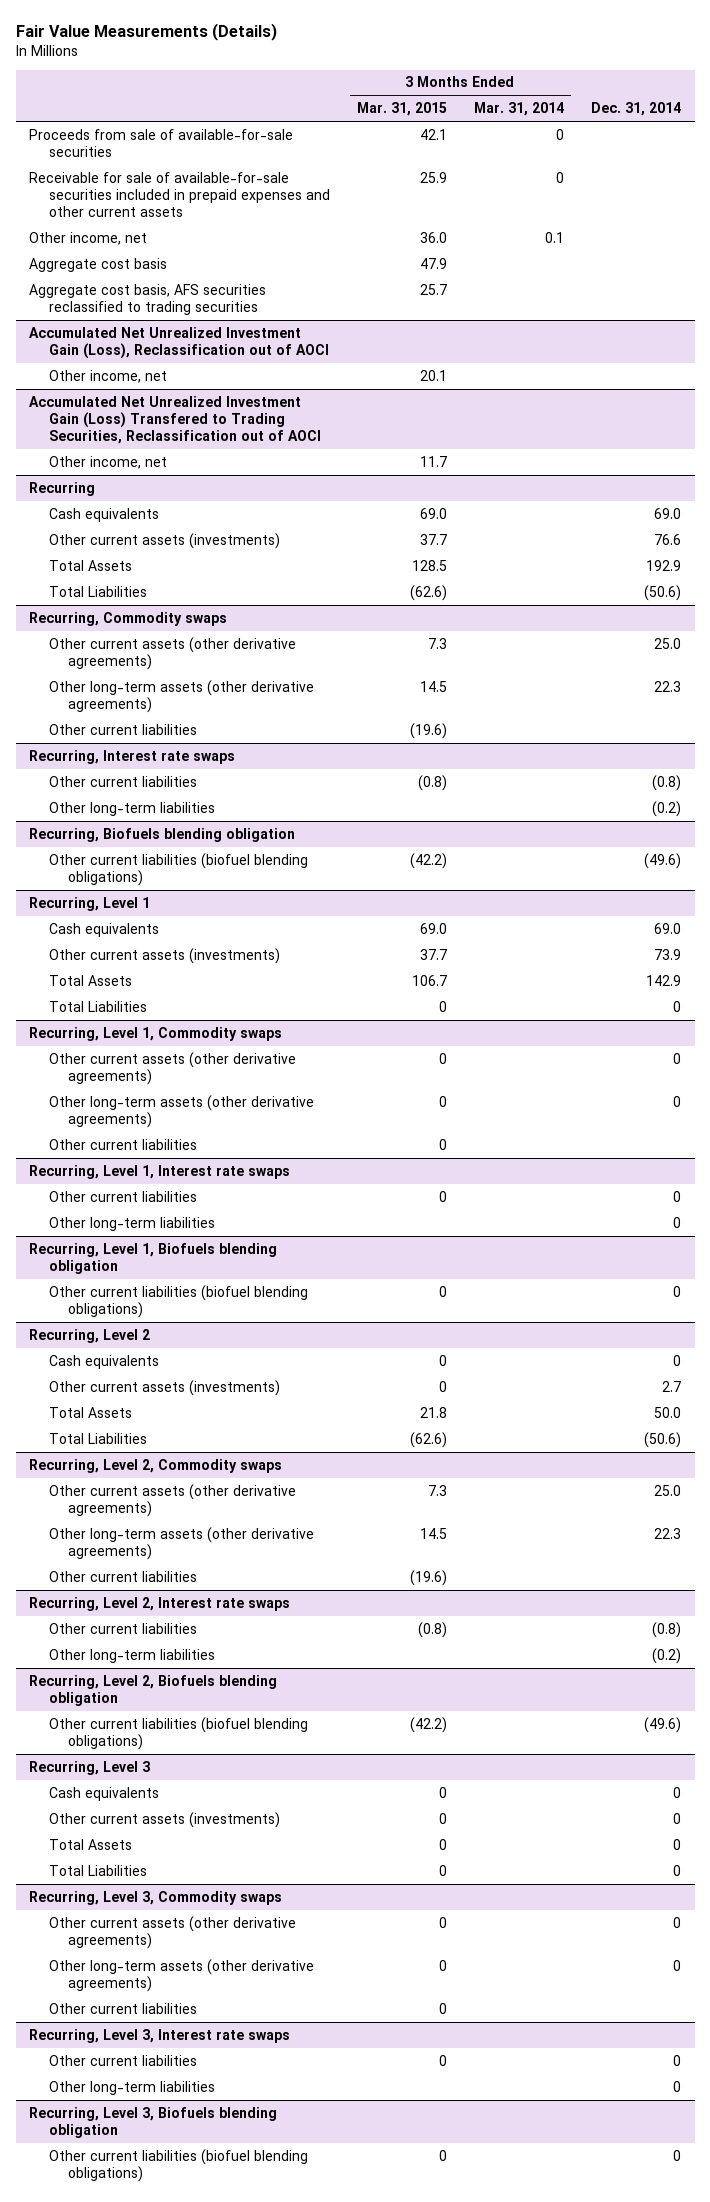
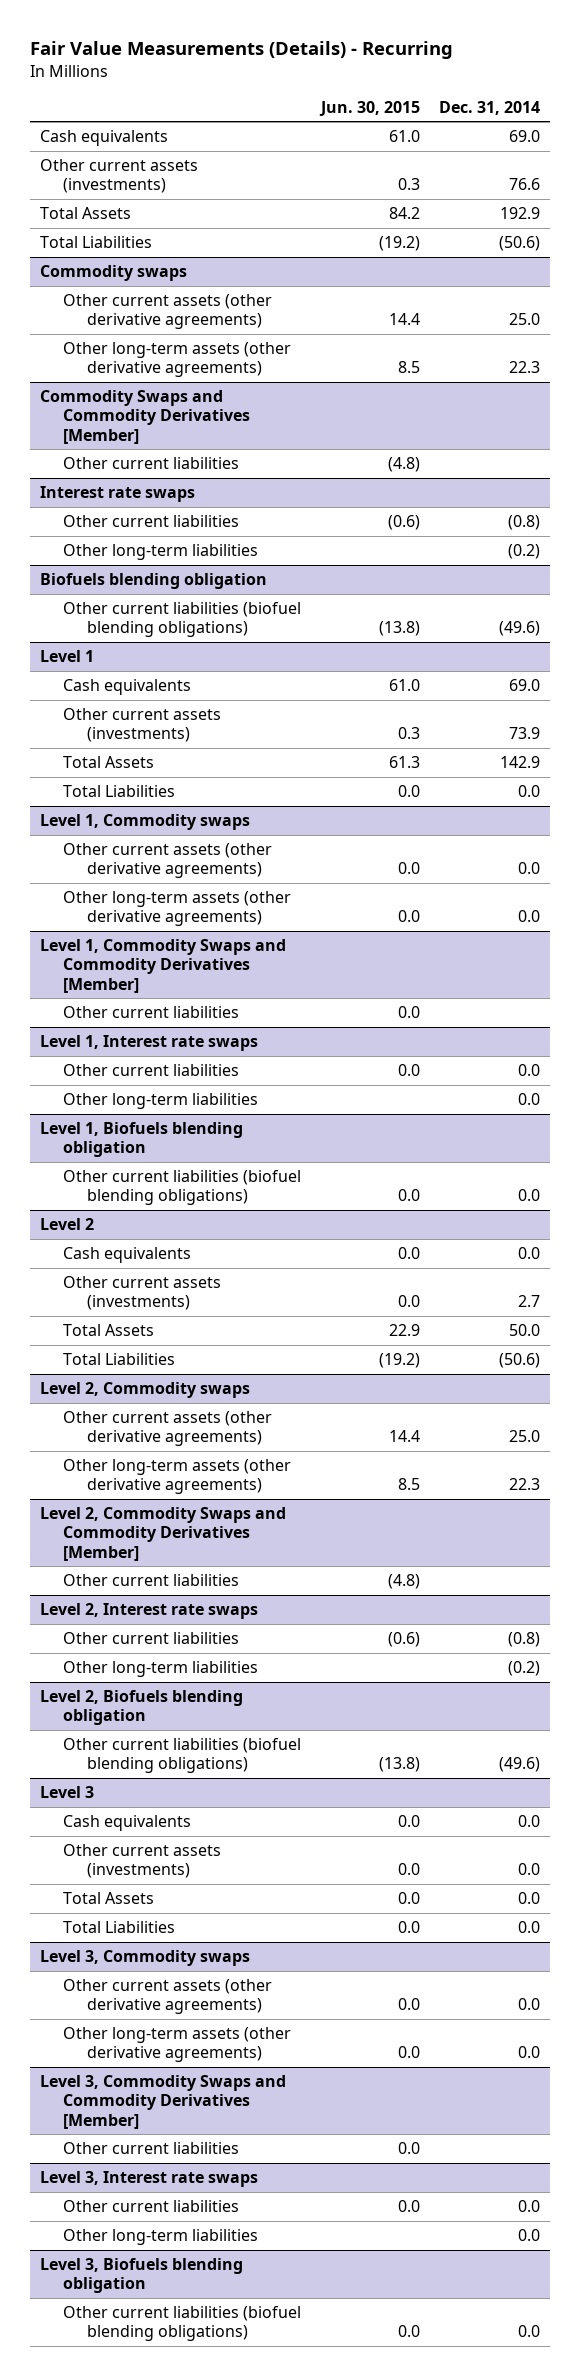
- Fair Value Measurements (Details)
+ Fair Value Measurements (Details) - Recurring
- | 3 Months Ended Mar. 31, 2015 | 3 Months Ended Mar. 31, 2014 | Dec. 31, 2014
+ | Jun. 30, 2015 | Dec. 31, 2014
- Proceeds from sale of available-for-sale securities | 42.1 | 0 |
- Receivable for sale of available-for-sale securities included in prepaid expenses and other current assets | 25.9 | 0 |
- Other income, net | 36.0 | 0.1 |
- Aggregate cost basis | 47.9 | |
- Aggregate cost basis, AFS securities reclassified to trading securities | 25.7 | |
- Accumulated Net Unrealized Investment Gain (Loss), Reclassification out of AOCI
- Other income, net | 20.1 | |
- Accumulated Net Unrealized Investment Gain (Loss) Transfered to Trading Securities, Reclassification out of AOCI
- Other income, net | 11.7 | |
- Recurring
- Recurring, Commodity swaps
+ Commodity swaps
+ Commodity Swaps and Commodity Derivatives [Member]
- Recurring, Interest rate swaps
+ Interest rate swaps
- Recurring, Biofuels blending obligation
+ Biofuels blending obligation
- Recurring, Level 1
+ Level 1
- Total Liabilities | 0 | | 0
- Recurring, Level 1, Commodity swaps
- Other current assets (other derivative agreements) | 0 | | 0
- Other long-term assets (other derivative agreements) | 0 | | 0
+ Total Liabilities | 0.0 | 0.0
+ Level 1, Commodity swaps
+ Other current assets (other derivative agreements) | 0.0 | 0.0
+ Other long-term assets (other derivative agreements) | 0.0 | 0.0
+ Level 1, Commodity Swaps and Commodity Derivatives [Member]
- Recurring, Level 1, Interest rate swaps
- Other current liabilities | 0 | | 0
- Other long-term liabilities | | | 0
- Recurring, Level 1, Biofuels blending obligation
- Other current liabilities (biofuel blending obligations) | 0 | | 0
- Recurring, Level 2
- Cash equivalents | 0 | | 0
+ Level 1, Interest rate swaps
+ Other current liabilities | 0.0 | 0.0
+ Other long-term liabilities | | 0.0
+ Level 1, Biofuels blending obligation
+ Other current liabilities (biofuel blending obligations) | 0.0 | 0.0
+ Level 2
+ Cash equivalents | 0.0 | 0.0
- Recurring, Level 2, Commodity swaps
+ Level 2, Commodity swaps
+ Level 2, Commodity Swaps and Commodity Derivatives [Member]
- Recurring, Level 2, Interest rate swaps
+ Level 2, Interest rate swaps
- Recurring, Level 2, Biofuels blending obligation
+ Level 2, Biofuels blending obligation
- Recurring, Level 3
- Cash equivalents | 0 | | 0
- Other current assets (investments) | 0 | | 0
- Total Assets | 0 | | 0
- Total Liabilities | 0 | | 0
- Recurring, Level 3, Commodity swaps
- Other current assets (other derivative agreements) | 0 | | 0
- Other long-term assets (other derivative agreements) | 0 | | 0
+ Level 3
+ Cash equivalents | 0.0 | 0.0
+ Other current assets (investments) | 0.0 | 0.0
+ Total Assets | 0.0 | 0.0
+ Total Liabilities | 0.0 | 0.0
+ Level 3, Commodity swaps
+ Other current assets (other derivative agreements) | 0.0 | 0.0
+ Other long-term assets (other derivative agreements) | 0.0 | 0.0
+ Level 3, Commodity Swaps and Commodity Derivatives [Member]
- Recurring, Level 3, Interest rate swaps
- Other current liabilities | 0 | | 0
- Other long-term liabilities | | | 0
- Recurring, Level 3, Biofuels blending obligation
- Other current liabilities (biofuel blending obligations) | 0 | | 0
+ Level 3, Interest rate swaps
+ Other current liabilities | 0.0 | 0.0
+ Other long-term liabilities | | 0.0
+ Level 3, Biofuels blending obligation
+ Other current liabilities (biofuel blending obligations) | 0.0 | 0.0

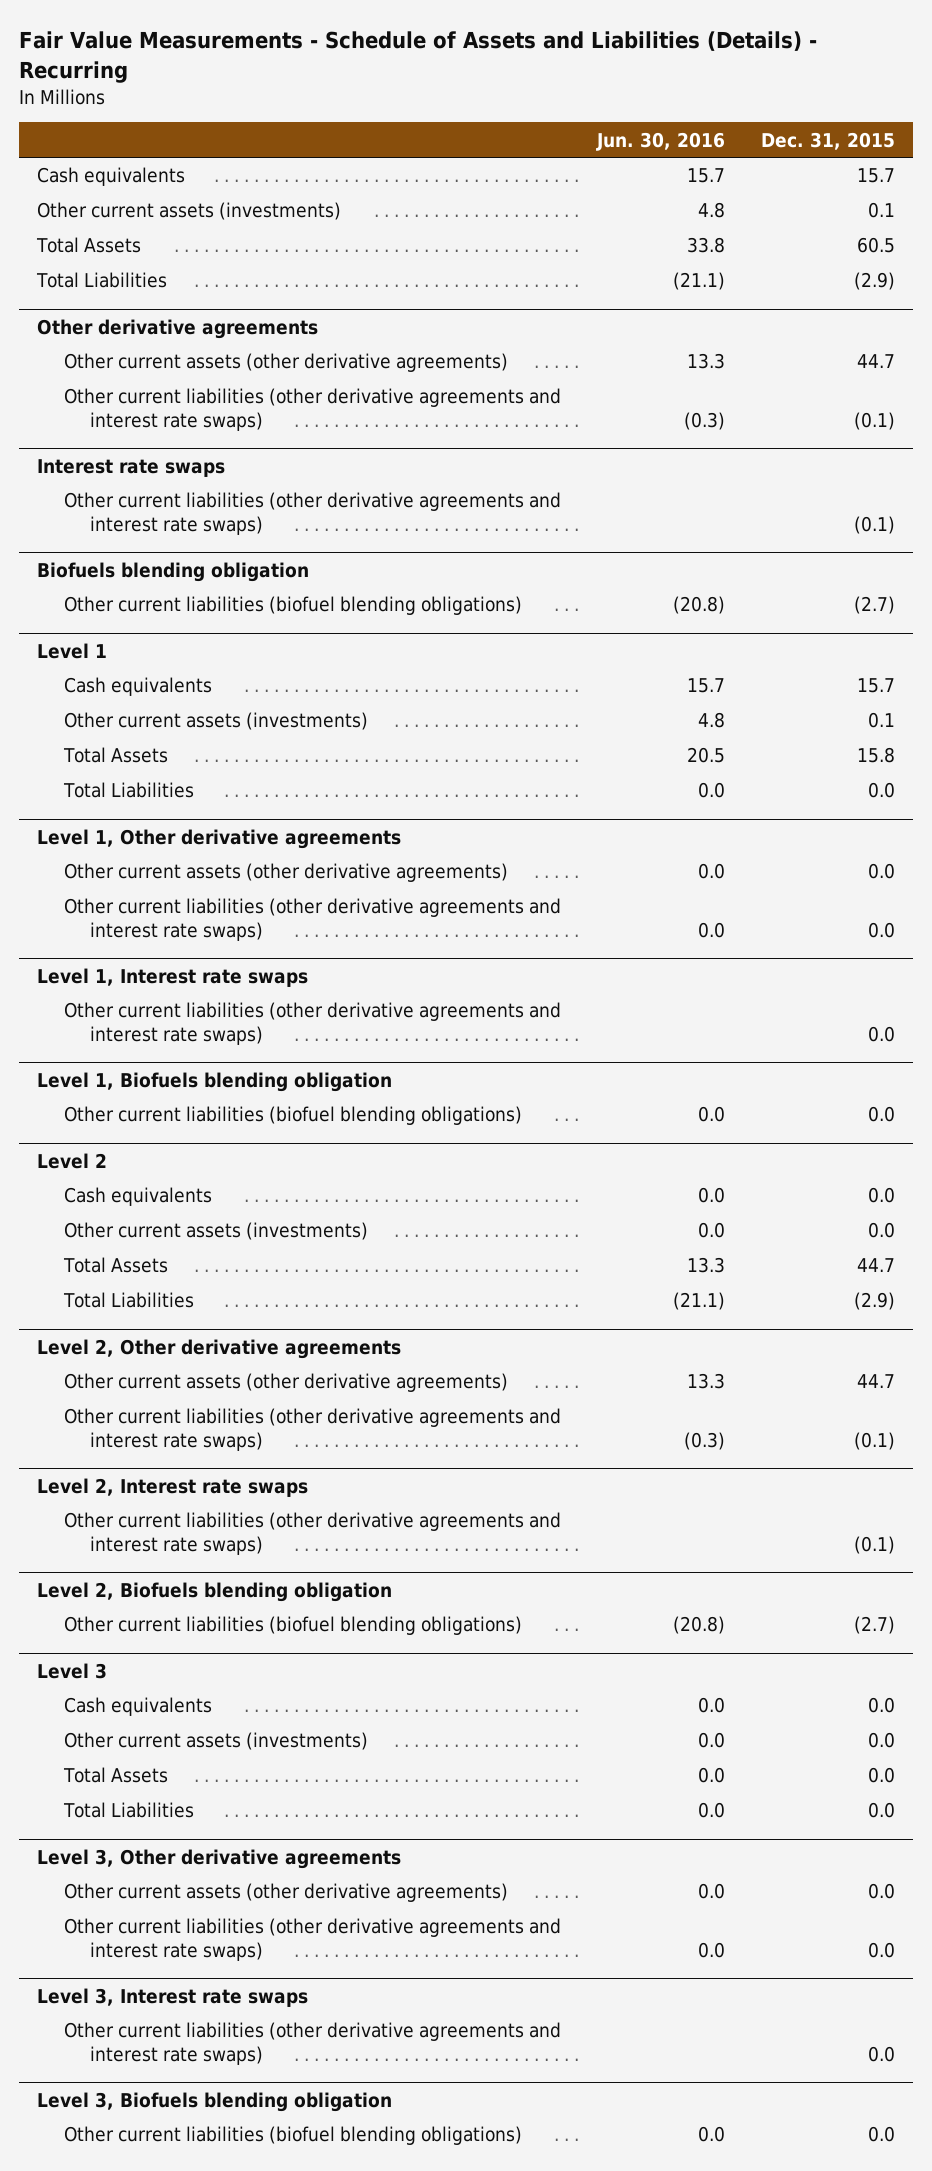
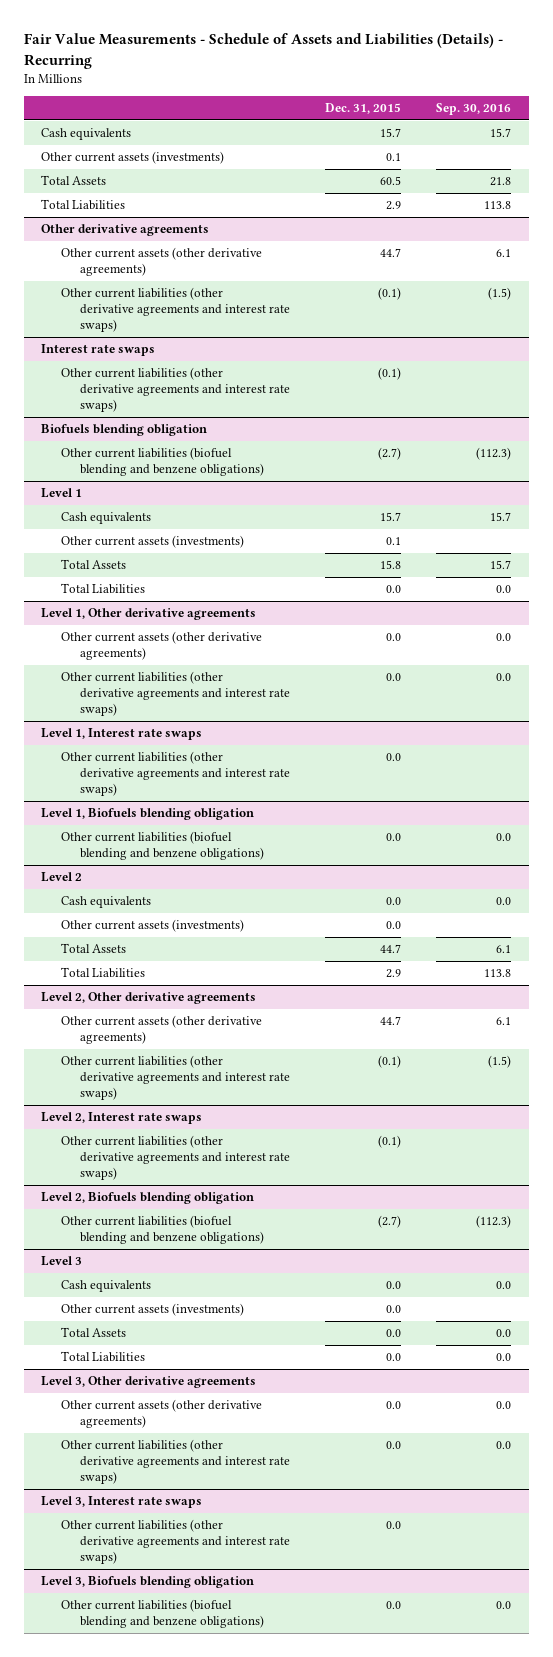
- | Jun. 30, 2016 | Dec. 31, 2015
+ | Dec. 31, 2015 | Sep. 30, 2016
- Total Liabilities | (21.1) | (2.9)
+ Total Liabilities | 2.9 | 113.8
@ Biofuels blending obligation
- Other current liabilities (biofuel blending obligations) | (20.8) | (2.7)
+ Other current liabilities (biofuel blending and benzene obligations) | (2.7) | (112.3)
@ Level 1, Biofuels blending obligation
- Other current liabilities (biofuel blending obligations) | 0.0 | 0.0
+ Other current liabilities (biofuel blending and benzene obligations) | 0.0 | 0.0
@ Level 2
- Total Liabilities | (21.1) | (2.9)
+ Total Liabilities | 2.9 | 113.8
@ Level 2, Biofuels blending obligation
- Other current liabilities (biofuel blending obligations) | (20.8) | (2.7)
+ Other current liabilities (biofuel blending and benzene obligations) | (2.7) | (112.3)
@ Level 3, Biofuels blending obligation
- Other current liabilities (biofuel blending obligations) | 0.0 | 0.0
+ Other current liabilities (biofuel blending and benzene obligations) | 0.0 | 0.0

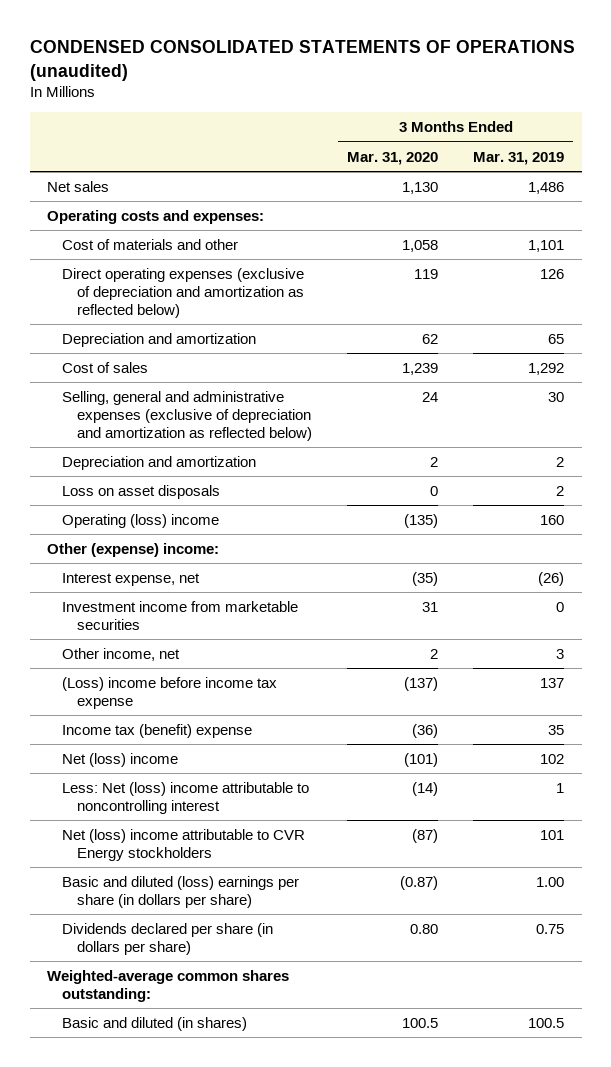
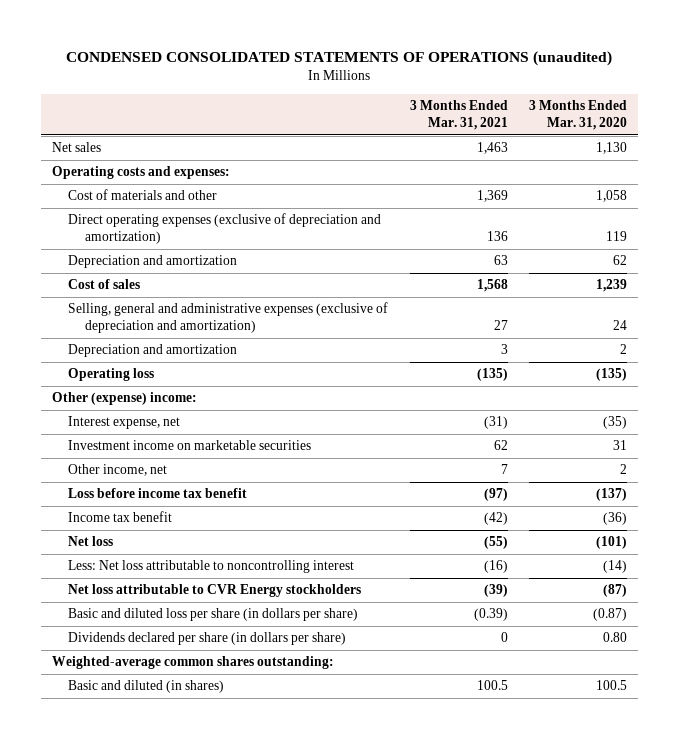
- | 3 Months Ended Mar. 31, 2020 | 3 Months Ended Mar. 31, 2019
+ | 3 Months Ended Mar. 31, 2021 | 3 Months Ended Mar. 31, 2020
- Direct operating expenses (exclusive of depreciation and amortization as reflected below) | 119 | 126
+ Direct operating expenses (exclusive of depreciation and amortization) | 136 | 119
- Selling, general and administrative expenses (exclusive of depreciation and amortization as reflected below) | 24 | 30
+ Selling, general and administrative expenses (exclusive of depreciation and amortization) | 27 | 24
- Loss on asset disposals | 0 | 2
- Operating (loss) income | (135) | 160
+ Operating loss | (135) | (135)
- Investment income from marketable securities | 31 | 0
+ Investment income on marketable securities | 62 | 31
- (Loss) income before income tax expense | (137) | 137
- Income tax (benefit) expense | (36) | 35
- Net (loss) income | (101) | 102
- Less: Net (loss) income attributable to noncontrolling interest | (14) | 1
- Net (loss) income attributable to CVR Energy stockholders | (87) | 101
- Basic and diluted (loss) earnings per share (in dollars per share) | (0.87) | 1.00
+ Loss before income tax benefit | (97) | (137)
+ Income tax benefit | (42) | (36)
+ Net loss | (55) | (101)
+ Less: Net loss attributable to noncontrolling interest | (16) | (14)
+ Net loss attributable to CVR Energy stockholders | (39) | (87)
+ Basic and diluted loss per share (in dollars per share) | (0.39) | (0.87)

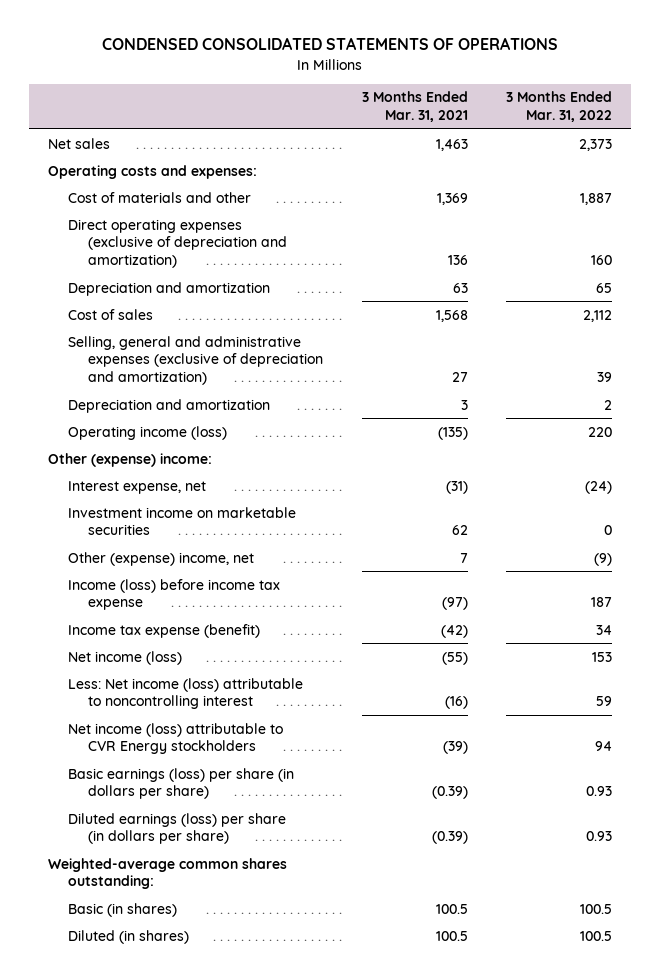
- CONDENSED CONSOLIDATED STATEMENTS OF OPERATIONS (unaudited)
+ CONDENSED CONSOLIDATED STATEMENTS OF OPERATIONS
- | 3 Months Ended Mar. 31, 2021 | 3 Months Ended Mar. 31, 2020
+ | 3 Months Ended Mar. 31, 2021 | 3 Months Ended Mar. 31, 2022
- Operating loss | (135) | (135)
+ Operating income (loss) | (135) | 220
- Other income, net | 7 | 2
- Loss before income tax benefit | (97) | (137)
- Income tax benefit | (42) | (36)
- Net loss | (55) | (101)
- Less: Net loss attributable to noncontrolling interest | (16) | (14)
- Net loss attributable to CVR Energy stockholders | (39) | (87)
- Basic and diluted loss per share (in dollars per share) | (0.39) | (0.87)
- Dividends declared per share (in dollars per share) | 0 | 0.80
+ Other (expense) income, net | 7 | (9)
+ Income (loss) before income tax expense | (97) | 187
+ Income tax expense (benefit) | (42) | 34
+ Net income (loss) | (55) | 153
+ Less: Net income (loss) attributable to noncontrolling interest | (16) | 59
+ Net income (loss) attributable to CVR Energy stockholders | (39) | 94
+ Basic earnings (loss) per share (in dollars per share) | (0.39) | 0.93
+ Diluted earnings (loss) per share (in dollars per share) | (0.39) | 0.93
- Basic and diluted (in shares) | 100.5 | 100.5
+ Basic (in shares) | 100.5 | 100.5
+ Diluted (in shares) | 100.5 | 100.5

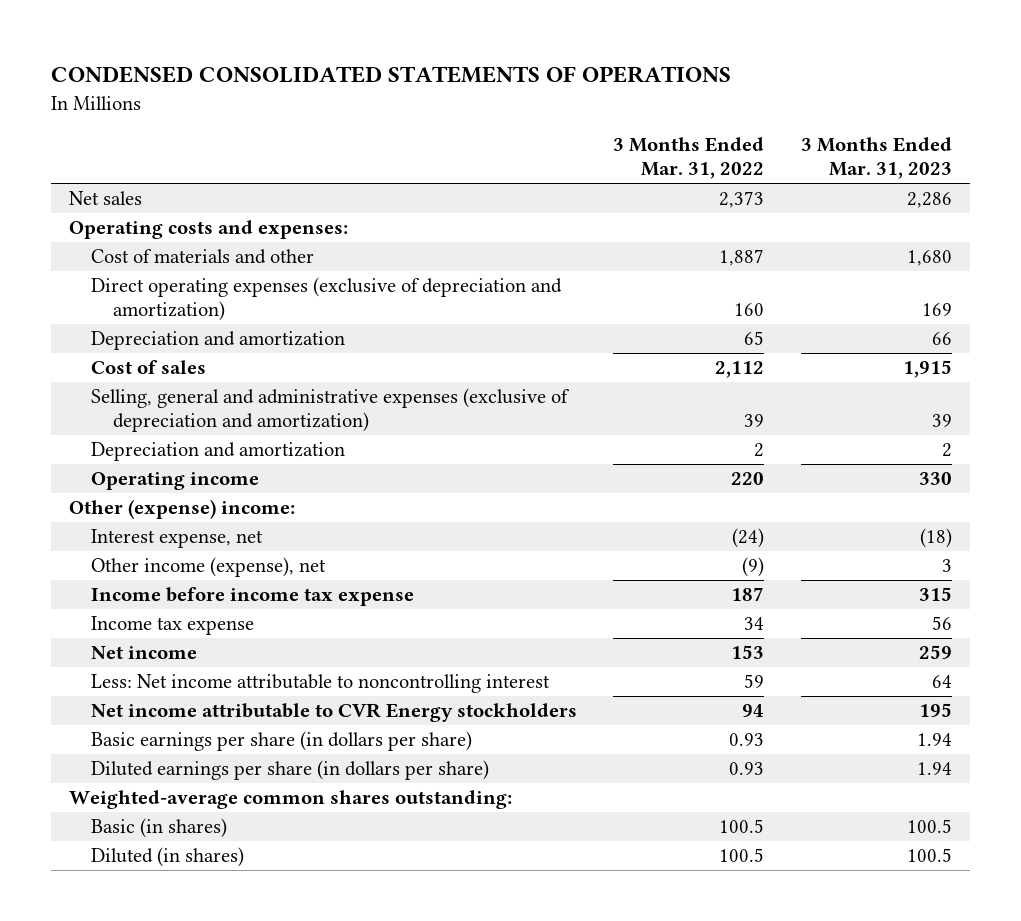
- | 3 Months Ended Mar. 31, 2021 | 3 Months Ended Mar. 31, 2022
+ | 3 Months Ended Mar. 31, 2022 | 3 Months Ended Mar. 31, 2023
- Operating income (loss) | (135) | 220
+ Operating income | 220 | 330
- Investment income on marketable securities | 62 | 0
- Other (expense) income, net | 7 | (9)
- Income (loss) before income tax expense | (97) | 187
- Income tax expense (benefit) | (42) | 34
- Net income (loss) | (55) | 153
- Less: Net income (loss) attributable to noncontrolling interest | (16) | 59
- Net income (loss) attributable to CVR Energy stockholders | (39) | 94
- Basic earnings (loss) per share (in dollars per share) | (0.39) | 0.93
- Diluted earnings (loss) per share (in dollars per share) | (0.39) | 0.93
+ Other income (expense), net | (9) | 3
+ Income before income tax expense | 187 | 315
+ Income tax expense | 34 | 56
+ Net income | 153 | 259
+ Less: Net income attributable to noncontrolling interest | 59 | 64
+ Net income attributable to CVR Energy stockholders | 94 | 195
+ Basic earnings per share (in dollars per share) | 0.93 | 1.94
+ Diluted earnings per share (in dollars per share) | 0.93 | 1.94

